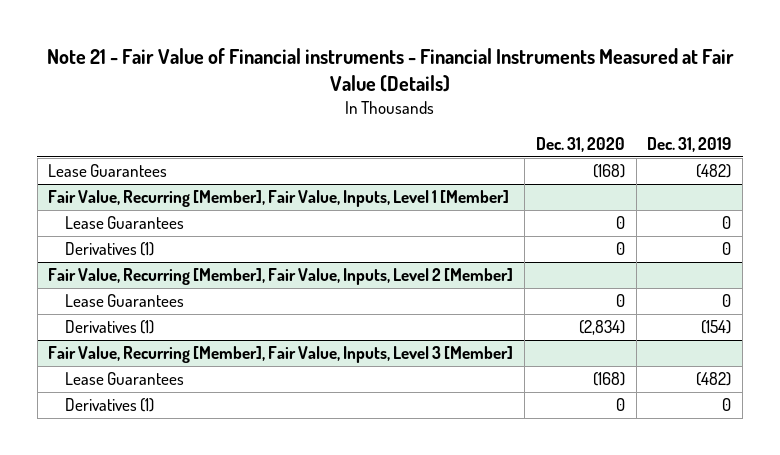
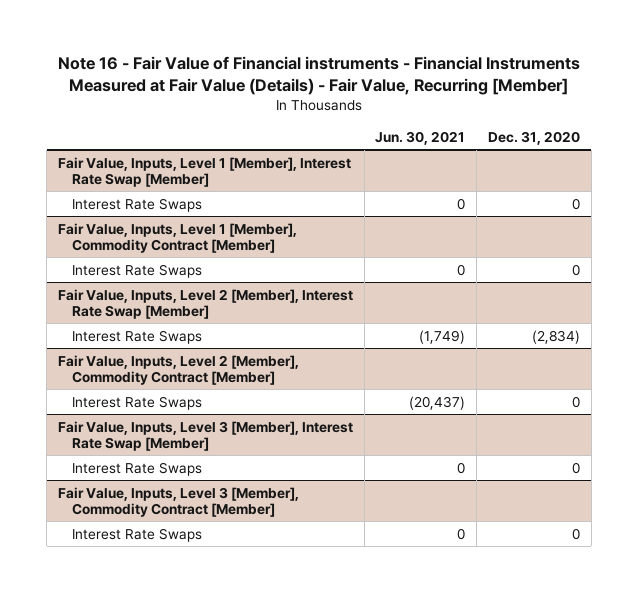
- Note 21 - Fair Value of Financial instruments - Financial Instruments Measured at Fair Value (Details)
+ Note 16 - Fair Value of Financial instruments - Financial Instruments Measured at Fair Value (Details) - Fair Value, Recurring [Member]
- | Dec. 31, 2020 | Dec. 31, 2019
+ | Jun. 30, 2021 | Dec. 31, 2020
- Lease Guarantees | (168) | (482)
- Fair Value, Recurring [Member], Fair Value, Inputs, Level 1 [Member]
- Lease Guarantees | 0 | 0
- Derivatives (1) | 0 | 0
- Fair Value, Recurring [Member], Fair Value, Inputs, Level 2 [Member]
- Lease Guarantees | 0 | 0
- Derivatives (1) | (2,834) | (154)
- Fair Value, Recurring [Member], Fair Value, Inputs, Level 3 [Member]
- Lease Guarantees | (168) | (482)
- Derivatives (1) | 0 | 0
+ Fair Value, Inputs, Level 1 [Member], Interest Rate Swap [Member]
+ Interest Rate Swaps | 0 | 0
+ Fair Value, Inputs, Level 1 [Member], Commodity Contract [Member]
+ Interest Rate Swaps | 0 | 0
+ Fair Value, Inputs, Level 2 [Member], Interest Rate Swap [Member]
+ Interest Rate Swaps | (1,749) | (2,834)
+ Fair Value, Inputs, Level 2 [Member], Commodity Contract [Member]
+ Interest Rate Swaps | (20,437) | 0
+ Fair Value, Inputs, Level 3 [Member], Interest Rate Swap [Member]
+ Interest Rate Swaps | 0 | 0
+ Fair Value, Inputs, Level 3 [Member], Commodity Contract [Member]
+ Interest Rate Swaps | 0 | 0

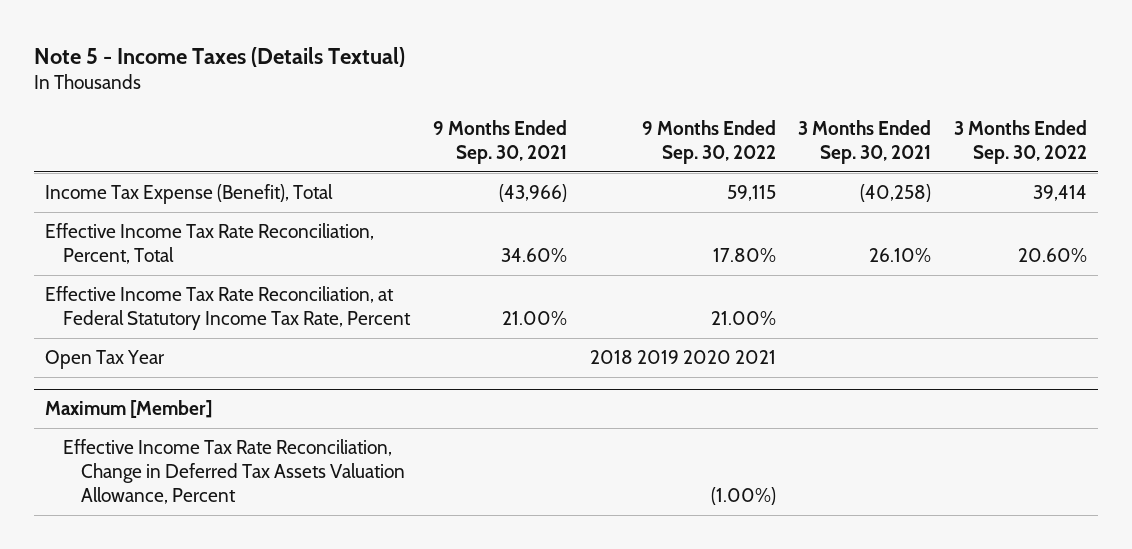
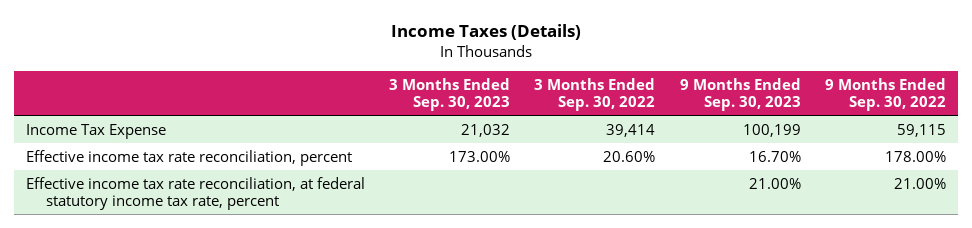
- Note 5 - Income Taxes (Details Textual)
+ Income Taxes (Details)
- | 9 Months Ended Sep. 30, 2021 | 9 Months Ended Sep. 30, 2022 | 3 Months Ended Sep. 30, 2021 | 3 Months Ended Sep. 30, 2022
+ | 3 Months Ended Sep. 30, 2023 | 3 Months Ended Sep. 30, 2022 | 9 Months Ended Sep. 30, 2023 | 9 Months Ended Sep. 30, 2022
- Income Tax Expense (Benefit), Total | (43,966) | 59,115 | (40,258) | 39,414
- Effective Income Tax Rate Reconciliation, Percent, Total | 34.60% | 17.80% | 26.10% | 20.60%
- Effective Income Tax Rate Reconciliation, at Federal Statutory Income Tax Rate, Percent | 21.00% | 21.00% | |
- Open Tax Year | | 2018 2019 2020 2021 | |
- Maximum [Member]
- Effective Income Tax Rate Reconciliation, Change in Deferred Tax Assets Valuation Allowance, Percent | | (1.00%) | |
+ Income Tax Expense | 21,032 | 39,414 | 100,199 | 59,115
+ Effective income tax rate reconciliation, percent | 173.00% | 20.60% | 16.70% | 178.00%
+ Effective income tax rate reconciliation, at federal statutory income tax rate, percent | | | 21.00% | 21.00%

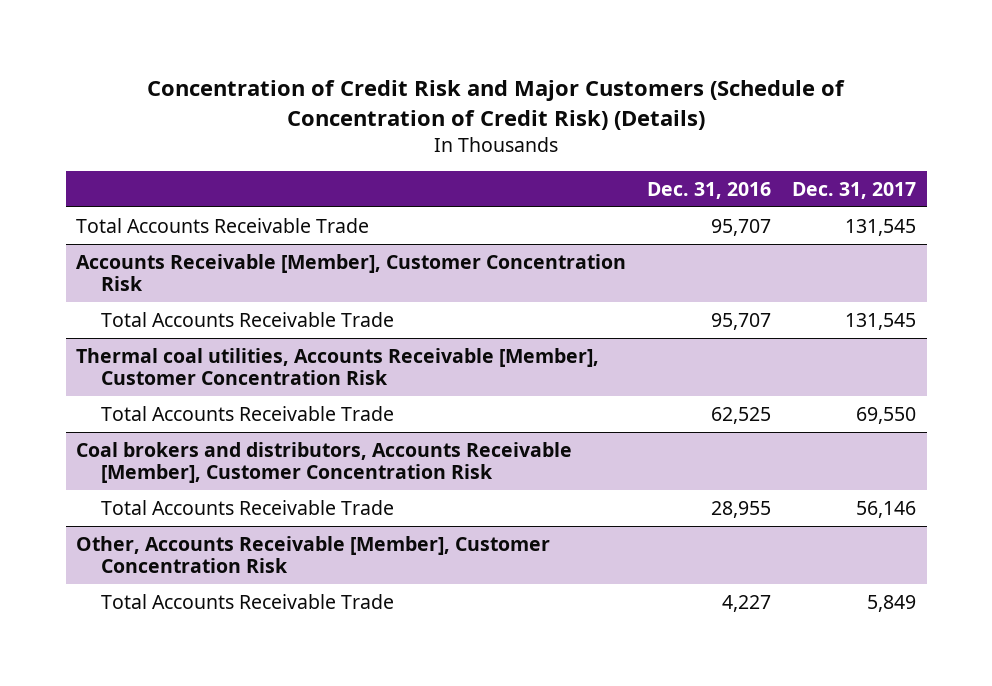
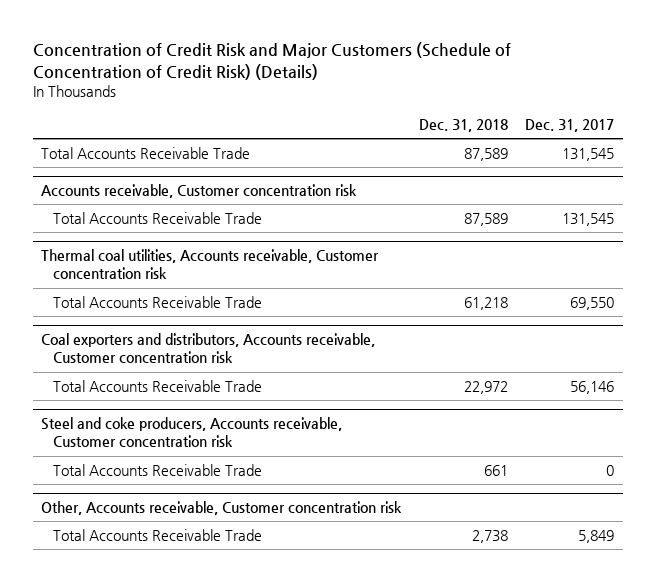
- | Dec. 31, 2016 | Dec. 31, 2017
+ | Dec. 31, 2018 | Dec. 31, 2017
- Accounts Receivable [Member], Customer Concentration Risk
+ Accounts receivable, Customer concentration risk
- Thermal coal utilities, Accounts Receivable [Member], Customer Concentration Risk
+ Thermal coal utilities, Accounts receivable, Customer concentration risk
- Coal brokers and distributors, Accounts Receivable [Member], Customer Concentration Risk
+ Coal exporters and distributors, Accounts receivable, Customer concentration risk
- Other, Accounts Receivable [Member], Customer Concentration Risk
+ Steel and coke producers, Accounts receivable, Customer concentration risk
+ Total Accounts Receivable Trade | 661 | 0
+ Other, Accounts receivable, Customer concentration risk

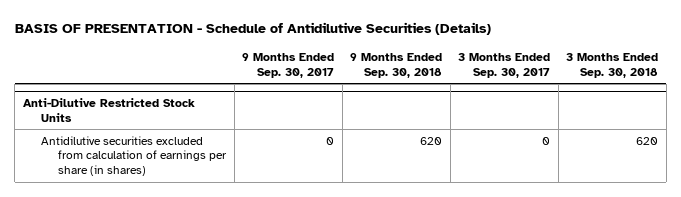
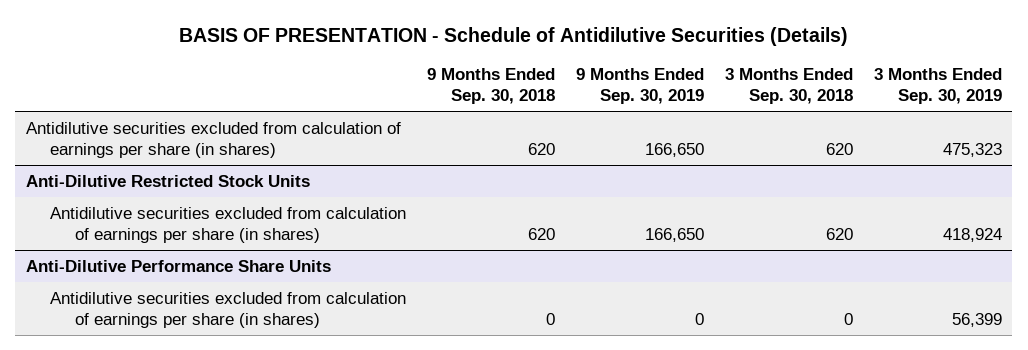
- | 9 Months Ended Sep. 30, 2017 | 9 Months Ended Sep. 30, 2018 | 3 Months Ended Sep. 30, 2017 | 3 Months Ended Sep. 30, 2018
+ | 9 Months Ended Sep. 30, 2018 | 9 Months Ended Sep. 30, 2019 | 3 Months Ended Sep. 30, 2018 | 3 Months Ended Sep. 30, 2019
+ Antidilutive securities excluded from calculation of earnings per share (in shares) | 620 | 166,650 | 620 | 475,323
+ Anti-Dilutive Performance Share Units
+ Antidilutive securities excluded from calculation of earnings per share (in shares) | 0 | 0 | 0 | 56,399

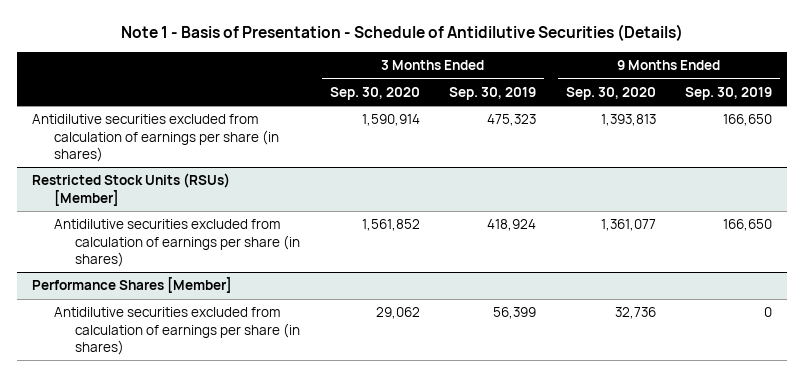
- BASIS OF PRESENTATION - Schedule of Antidilutive Securities (Details)
+ Note 1 - Basis of Presentation - Schedule of Antidilutive Securities (Details)
- | 9 Months Ended Sep. 30, 2018 | 9 Months Ended Sep. 30, 2019 | 3 Months Ended Sep. 30, 2018 | 3 Months Ended Sep. 30, 2019
+ | 3 Months Ended Sep. 30, 2020 | 3 Months Ended Sep. 30, 2019 | 9 Months Ended Sep. 30, 2020 | 9 Months Ended Sep. 30, 2019
- Anti-Dilutive Restricted Stock Units
+ Restricted Stock Units (RSUs) [Member]
- Anti-Dilutive Performance Share Units
+ Performance Shares [Member]

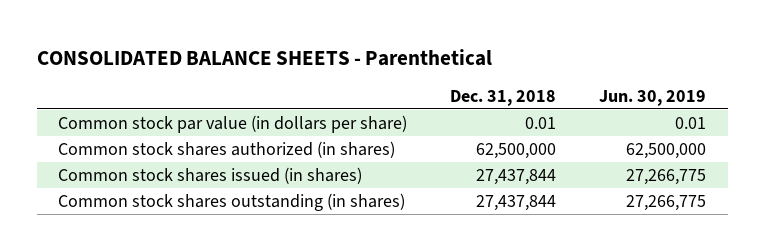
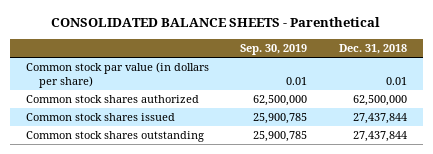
- | Dec. 31, 2018 | Jun. 30, 2019
+ | Sep. 30, 2019 | Dec. 31, 2018
- Common stock shares authorized (in shares) | 62,500,000 | 62,500,000
- Common stock shares issued (in shares) | 27,437,844 | 27,266,775
- Common stock shares outstanding (in shares) | 27,437,844 | 27,266,775
+ Common stock shares authorized | 62,500,000 | 62,500,000
+ Common stock shares issued | 25,900,785 | 27,437,844
+ Common stock shares outstanding | 25,900,785 | 27,437,844

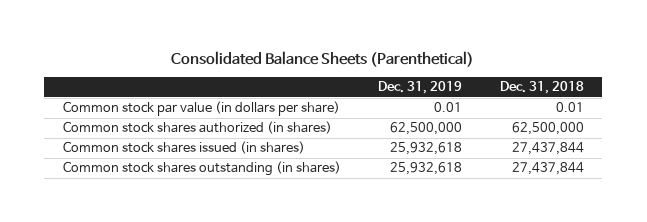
- CONSOLIDATED BALANCE SHEETS - Parenthetical
+ Consolidated Balance Sheets (Parenthetical)
- | Sep. 30, 2019 | Dec. 31, 2018
+ | Dec. 31, 2019 | Dec. 31, 2018
- Common stock shares authorized | 62,500,000 | 62,500,000
- Common stock shares issued | 25,900,785 | 27,437,844
- Common stock shares outstanding | 25,900,785 | 27,437,844
+ Common stock shares authorized (in shares) | 62,500,000 | 62,500,000
+ Common stock shares issued (in shares) | 25,932,618 | 27,437,844
+ Common stock shares outstanding (in shares) | 25,932,618 | 27,437,844

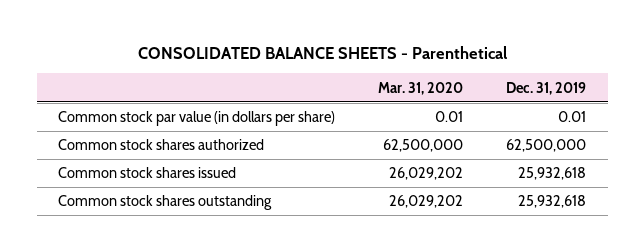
- Consolidated Balance Sheets (Parenthetical)
+ CONSOLIDATED BALANCE SHEETS - Parenthetical
- | Dec. 31, 2019 | Dec. 31, 2018
+ | Mar. 31, 2020 | Dec. 31, 2019
- Common stock shares authorized (in shares) | 62,500,000 | 62,500,000
- Common stock shares issued (in shares) | 25,932,618 | 27,437,844
- Common stock shares outstanding (in shares) | 25,932,618 | 27,437,844
+ Common stock shares authorized | 62,500,000 | 62,500,000
+ Common stock shares issued | 26,029,202 | 25,932,618
+ Common stock shares outstanding | 26,029,202 | 25,932,618

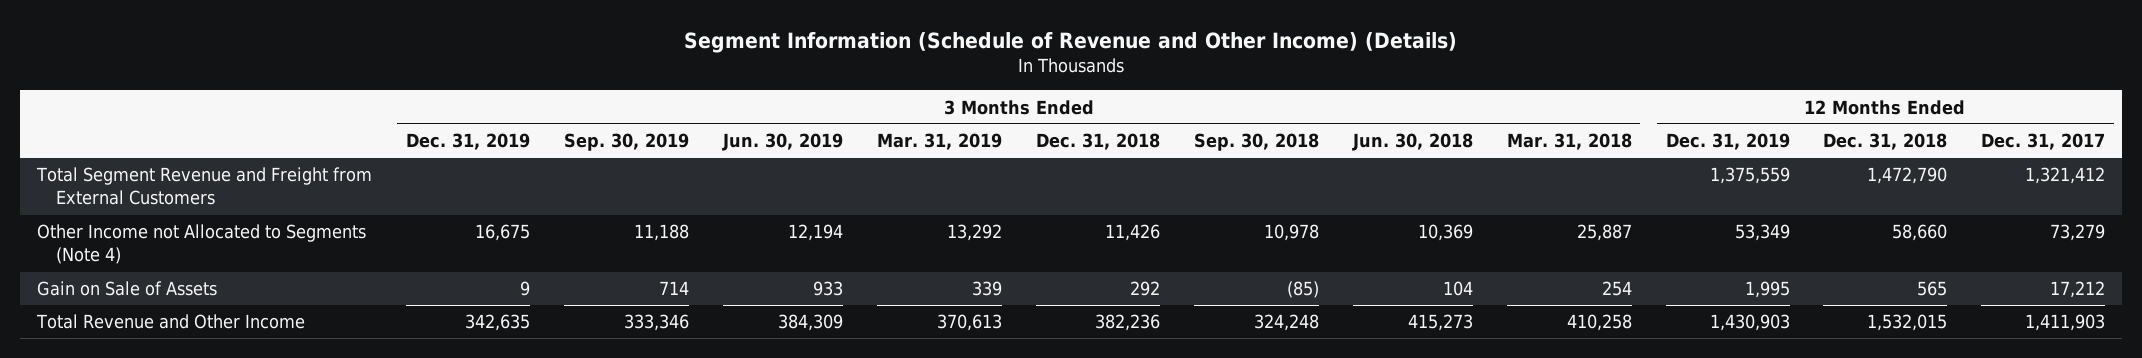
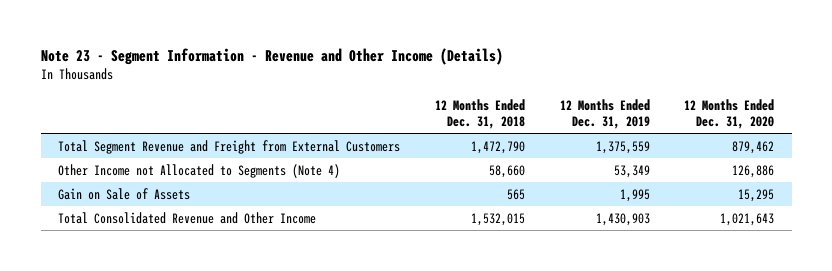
- Segment Information (Schedule of Revenue and Other Income) (Details)
+ Note 23 - Segment Information - Revenue and Other Income (Details)
- | 3 Months Ended Dec. 31, 2019 | 3 Months Ended Sep. 30, 2019 | 3 Months Ended Jun. 30, 2019 | 3 Months Ended Mar. 31, 2019 | 3 Months Ended Dec. 31, 2018 | 3 Months Ended Sep. 30, 2018 | 3 Months Ended Jun. 30, 2018 | 3 Months Ended Mar. 31, 2018 | 12 Months Ended Dec. 31, 2019 | 12 Months Ended Dec. 31, 2018 | 12 Months Ended Dec. 31, 2017
+ | 12 Months Ended Dec. 31, 2018 | 12 Months Ended Dec. 31, 2019 | 12 Months Ended Dec. 31, 2020
- Total Revenue and Other Income | 342,635 | 333,346 | 384,309 | 370,613 | 382,236 | 324,248 | 415,273 | 410,258 | 1,430,903 | 1,532,015 | 1,411,903
+ Total Consolidated Revenue and Other Income | 1,532,015 | 1,430,903 | 1,021,643

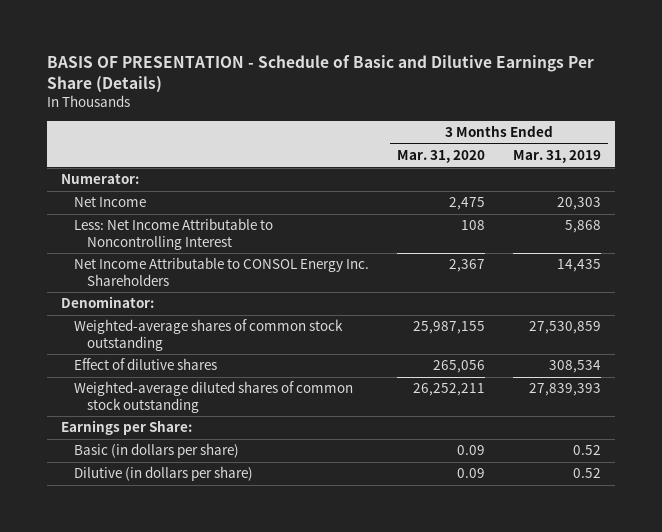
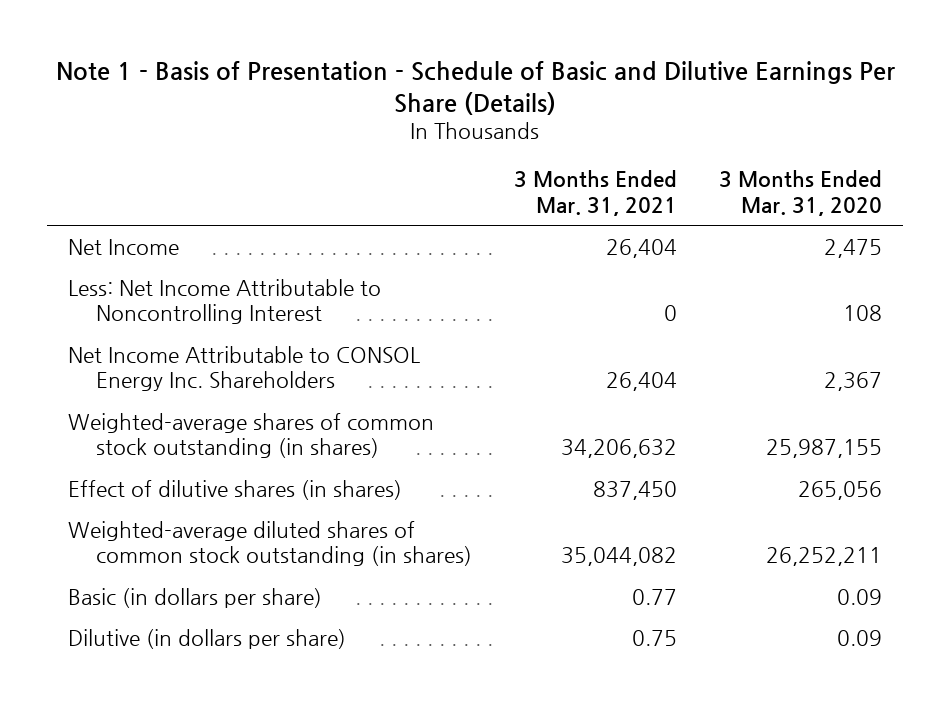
- BASIS OF PRESENTATION - Schedule of Basic and Dilutive Earnings Per Share (Details)
+ Note 1 - Basis of Presentation - Schedule of Basic and Dilutive Earnings Per Share (Details)
- | 3 Months Ended Mar. 31, 2020 | 3 Months Ended Mar. 31, 2019
+ | 3 Months Ended Mar. 31, 2021 | 3 Months Ended Mar. 31, 2020
- Numerator:
- Denominator:
- Weighted-average shares of common stock outstanding | 25,987,155 | 27,530,859
- Effect of dilutive shares | 265,056 | 308,534
- Weighted-average diluted shares of common stock outstanding | 26,252,211 | 27,839,393
- Earnings per Share:
+ Weighted-average shares of common stock outstanding (in shares) | 34,206,632 | 25,987,155
+ Effect of dilutive shares (in shares) | 837,450 | 265,056
+ Weighted-average diluted shares of common stock outstanding (in shares) | 35,044,082 | 26,252,211

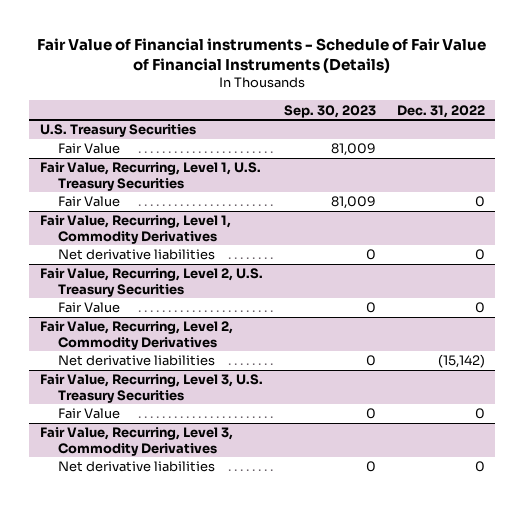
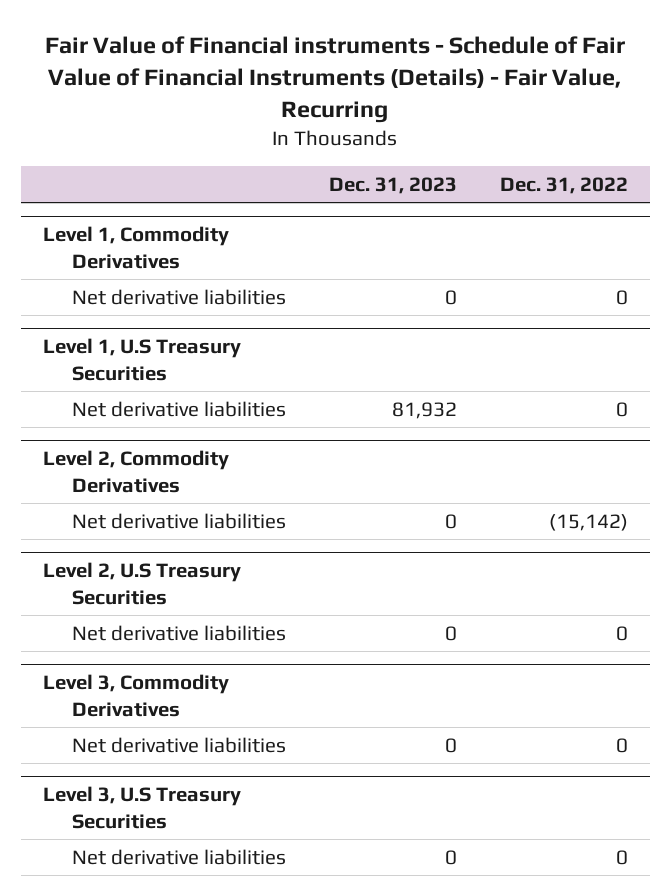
- Fair Value of Financial instruments - Schedule of Fair Value of Financial Instruments (Details)
+ Fair Value of Financial instruments - Schedule of Fair Value of Financial Instruments (Details) - Fair Value, Recurring
- | Sep. 30, 2023 | Dec. 31, 2022
+ | Dec. 31, 2023 | Dec. 31, 2022
- U.S. Treasury Securities
- Fair Value | 81,009 |
- Fair Value, Recurring, Level 1, U.S. Treasury Securities
- Fair Value | 81,009 | 0
- Fair Value, Recurring, Level 1, Commodity Derivatives
+ Level 1, Commodity Derivatives
- Fair Value, Recurring, Level 2, U.S. Treasury Securities
- Fair Value | 0 | 0
- Fair Value, Recurring, Level 2, Commodity Derivatives
+ Level 1, U.S Treasury Securities
+ Net derivative liabilities | 81,932 | 0
+ Level 2, Commodity Derivatives
- Fair Value, Recurring, Level 3, U.S. Treasury Securities
- Fair Value | 0 | 0
- Fair Value, Recurring, Level 3, Commodity Derivatives
+ Level 2, U.S Treasury Securities
+ Level 3, Commodity Derivatives
+ Net derivative liabilities | 0 | 0
+ Level 3, U.S Treasury Securities
+ Net derivative liabilities | 0 | 0

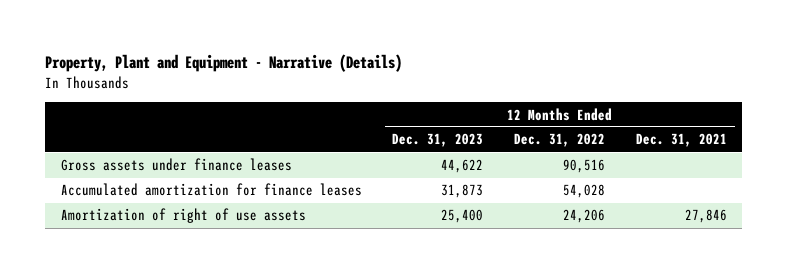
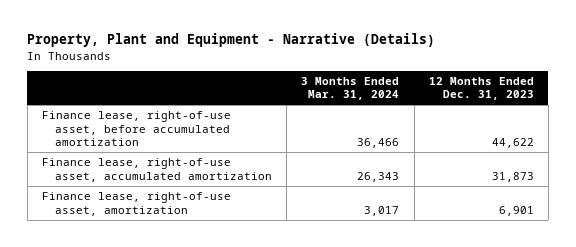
- | 12 Months Ended Dec. 31, 2023 | 12 Months Ended Dec. 31, 2022 | 12 Months Ended Dec. 31, 2021
+ | 3 Months Ended Mar. 31, 2024 | 12 Months Ended Dec. 31, 2023
- Gross assets under finance leases | 44,622 | 90,516 |
- Accumulated amortization for finance leases | 31,873 | 54,028 |
- Amortization of right of use assets | 25,400 | 24,206 | 27,846
+ Finance lease, right-of-use asset, before accumulated amortization | 36,466 | 44,622
+ Finance lease, right-of-use asset, accumulated amortization | 26,343 | 31,873
+ Finance lease, right-of-use asset, amortization | 3,017 | 6,901

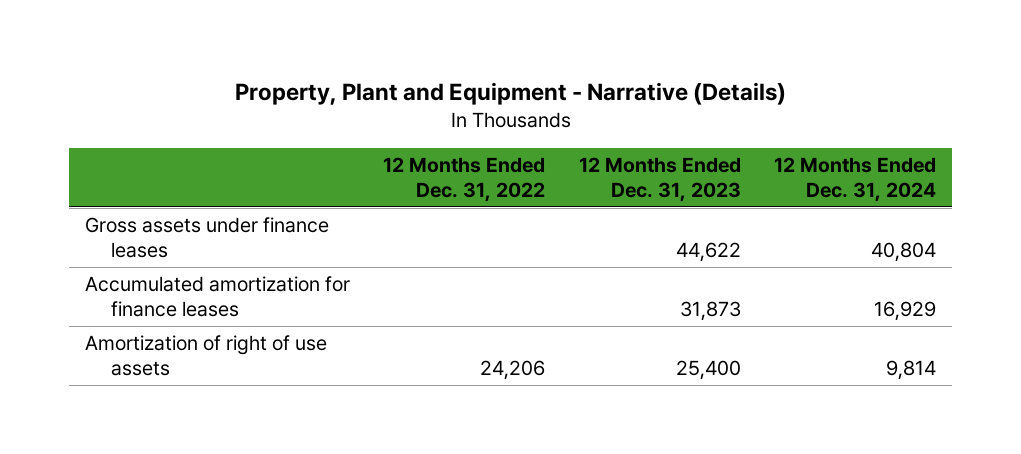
- | 3 Months Ended Mar. 31, 2024 | 12 Months Ended Dec. 31, 2023
+ | 12 Months Ended Dec. 31, 2022 | 12 Months Ended Dec. 31, 2023 | 12 Months Ended Dec. 31, 2024
- Finance lease, right-of-use asset, before accumulated amortization | 36,466 | 44,622
- Finance lease, right-of-use asset, accumulated amortization | 26,343 | 31,873
- Finance lease, right-of-use asset, amortization | 3,017 | 6,901
+ Gross assets under finance leases | | 44,622 | 40,804
+ Accumulated amortization for finance leases | | 31,873 | 16,929
+ Amortization of right of use assets | 24,206 | 25,400 | 9,814

